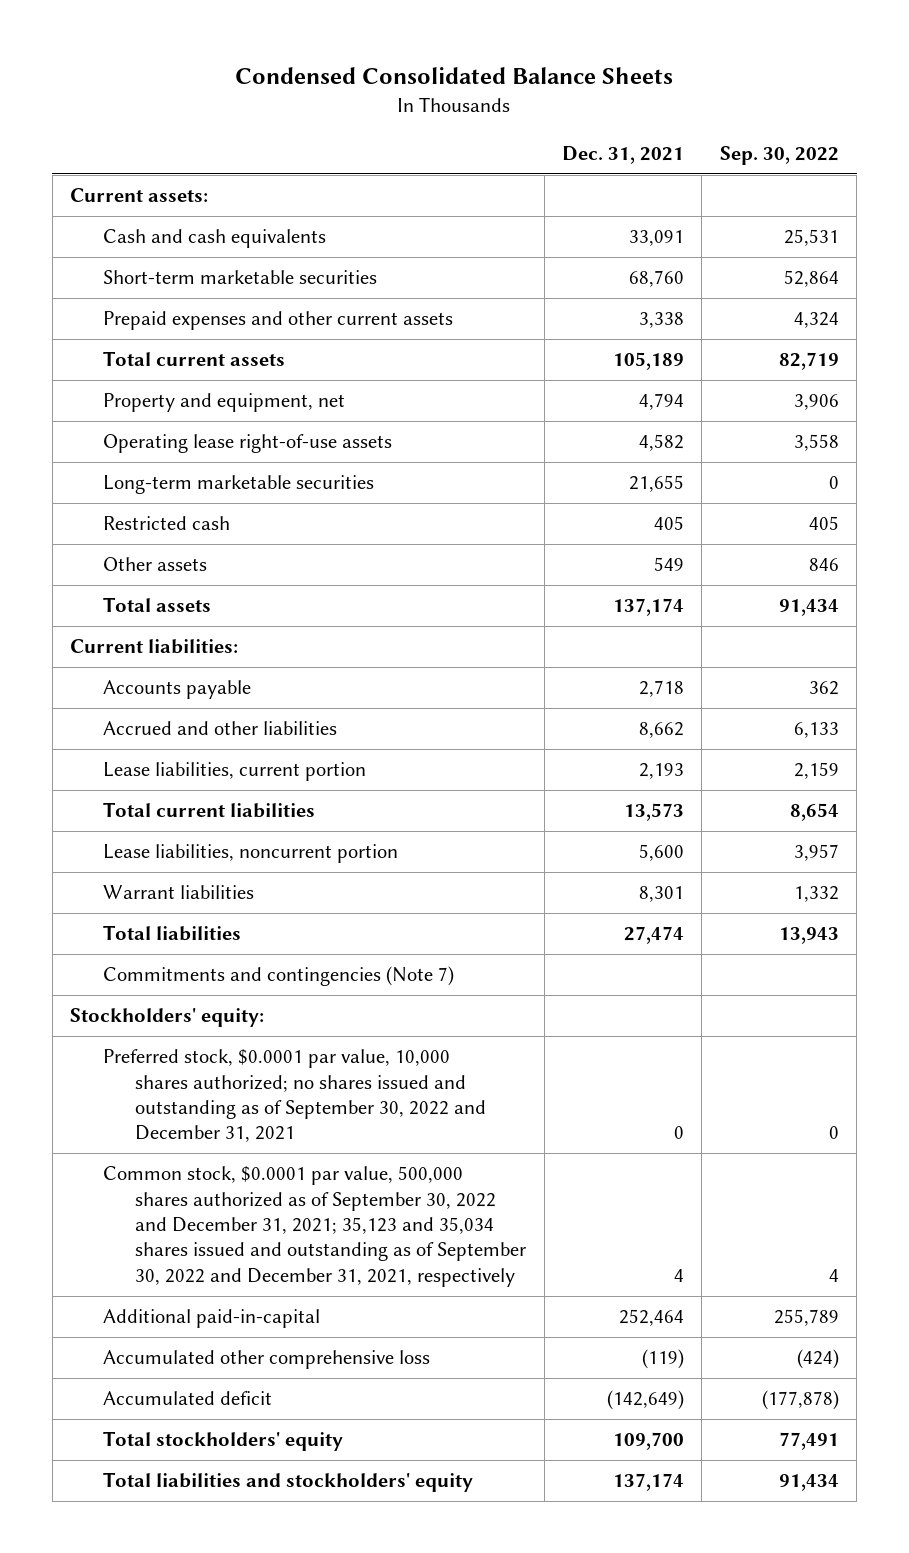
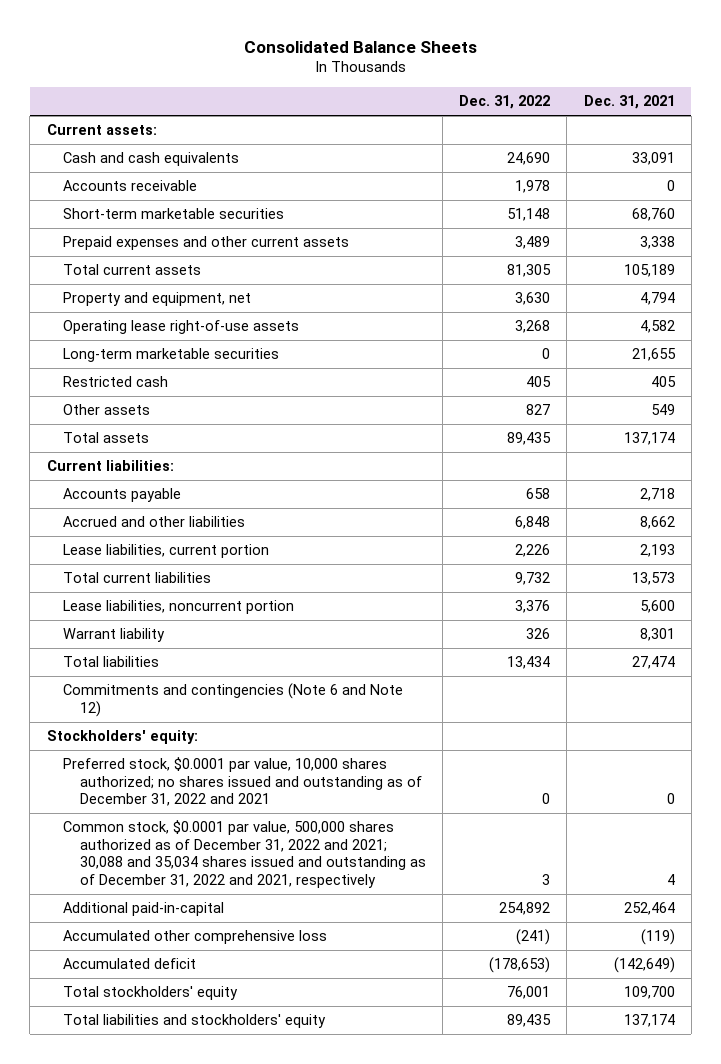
- Condensed Consolidated Balance Sheets
+ Consolidated Balance Sheets
- | Dec. 31, 2021 | Sep. 30, 2022
+ | Dec. 31, 2022 | Dec. 31, 2021
+ Accounts receivable | 1,978 | 0
- Warrant liabilities | 8,301 | 1,332
+ Warrant liability | 326 | 8,301
- Commitments and contingencies (Note 7)
+ Commitments and contingencies (Note 6 and Note 12)
- Preferred stock, $0.0001 par value, 10,000 shares authorized; no shares issued and outstanding as of September 30, 2022 and December 31, 2021 | 0 | 0
- Common stock, $0.0001 par value, 500,000 shares authorized as of September 30, 2022 and December 31, 2021; 35,123 and 35,034 shares issued and outstanding as of September 30, 2022 and December 31, 2021, respectively | 4 | 4
+ Preferred stock, $0.0001 par value, 10,000 shares authorized; no shares issued and outstanding as of December 31, 2022 and 2021 | 0 | 0
+ Common stock, $0.0001 par value, 500,000 shares authorized as of December 31, 2022 and 2021; 30,088 and 35,034 shares issued and outstanding as of December 31, 2022 and 2021, respectively | 3 | 4

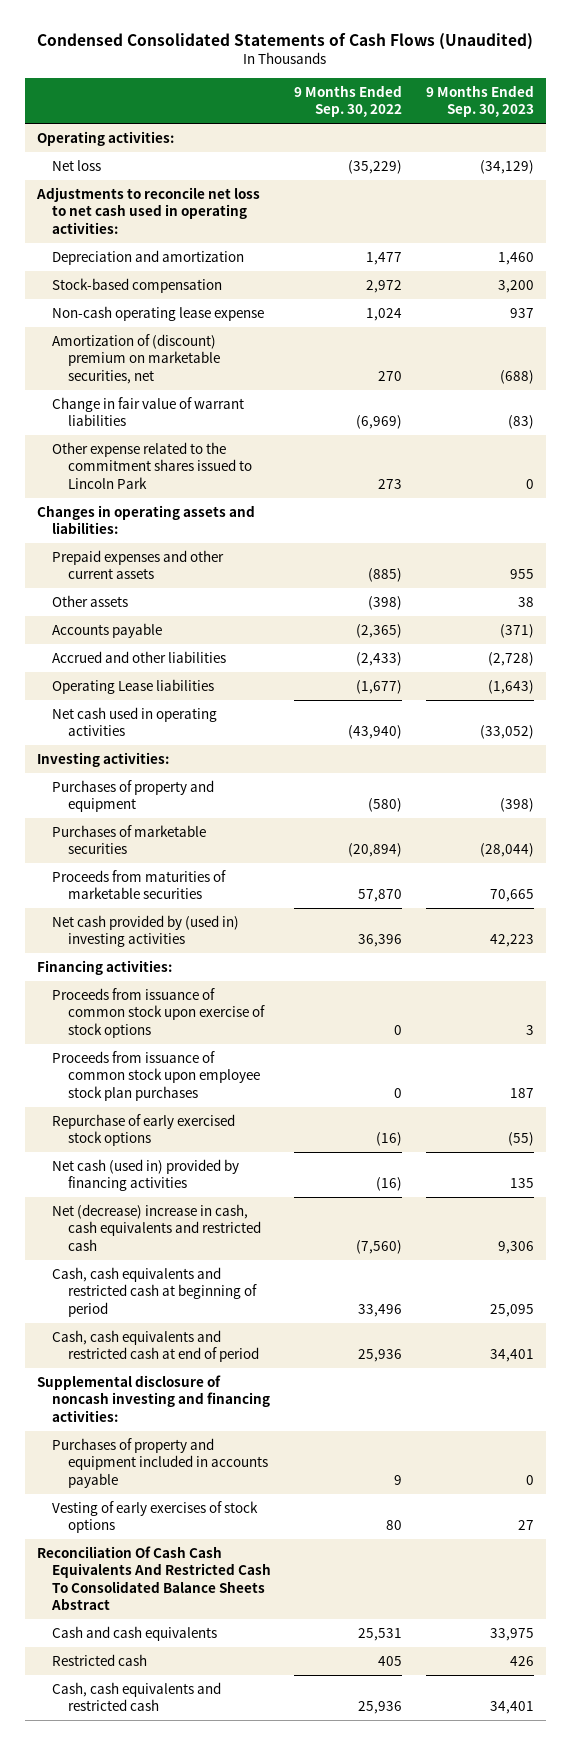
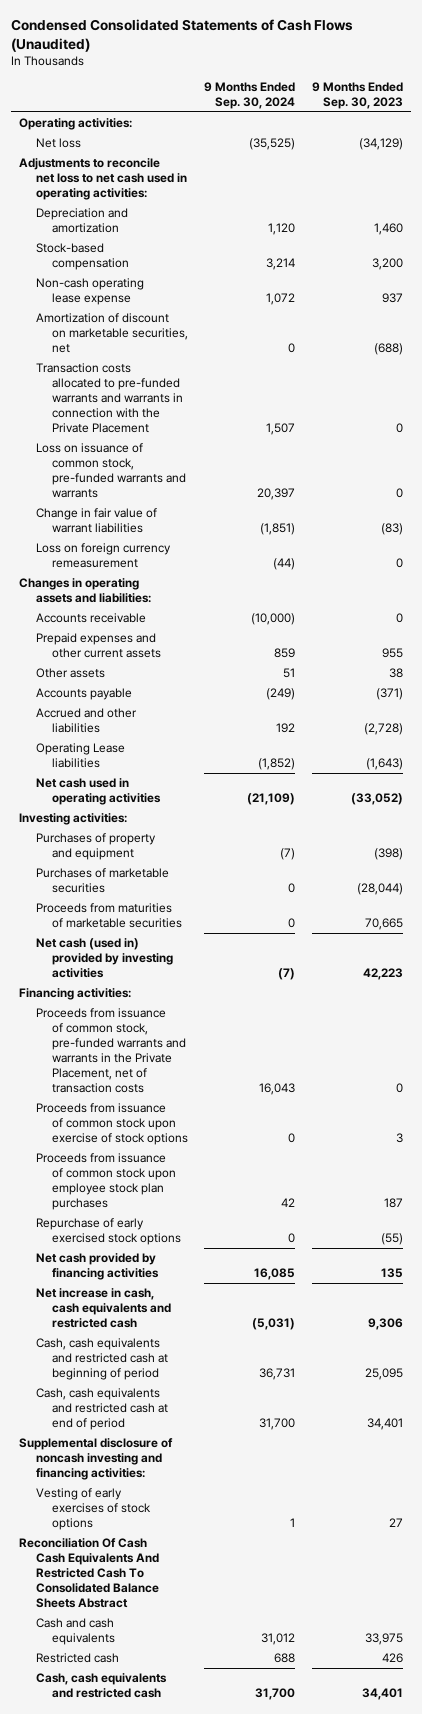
- | 9 Months Ended Sep. 30, 2022 | 9 Months Ended Sep. 30, 2023
+ | 9 Months Ended Sep. 30, 2024 | 9 Months Ended Sep. 30, 2023
- Amortization of (discount) premium on marketable securities, net | 270 | (688)
+ Amortization of discount on marketable securities, net | 0 | (688)
+ Transaction costs allocated to pre-funded warrants and warrants in connection with the Private Placement | 1,507 | 0
+ Loss on issuance of common stock, pre-funded warrants and warrants | 20,397 | 0
- Other expense related to the commitment shares issued to Lincoln Park | 273 | 0
+ Loss on foreign currency remeasurement | (44) | 0
+ Accounts receivable | (10,000) | 0
- Net cash provided by (used in) investing activities | 36,396 | 42,223
+ Net cash (used in) provided by investing activities | (7) | 42,223
+ Proceeds from issuance of common stock, pre-funded warrants and warrants in the Private Placement, net of transaction costs | 16,043 | 0
- Net cash (used in) provided by financing activities | (16) | 135
- Net (decrease) increase in cash, cash equivalents and restricted cash | (7,560) | 9,306
+ Net cash provided by financing activities | 16,085 | 135
+ Net increase in cash, cash equivalents and restricted cash | (5,031) | 9,306
- Purchases of property and equipment included in accounts payable | 9 | 0

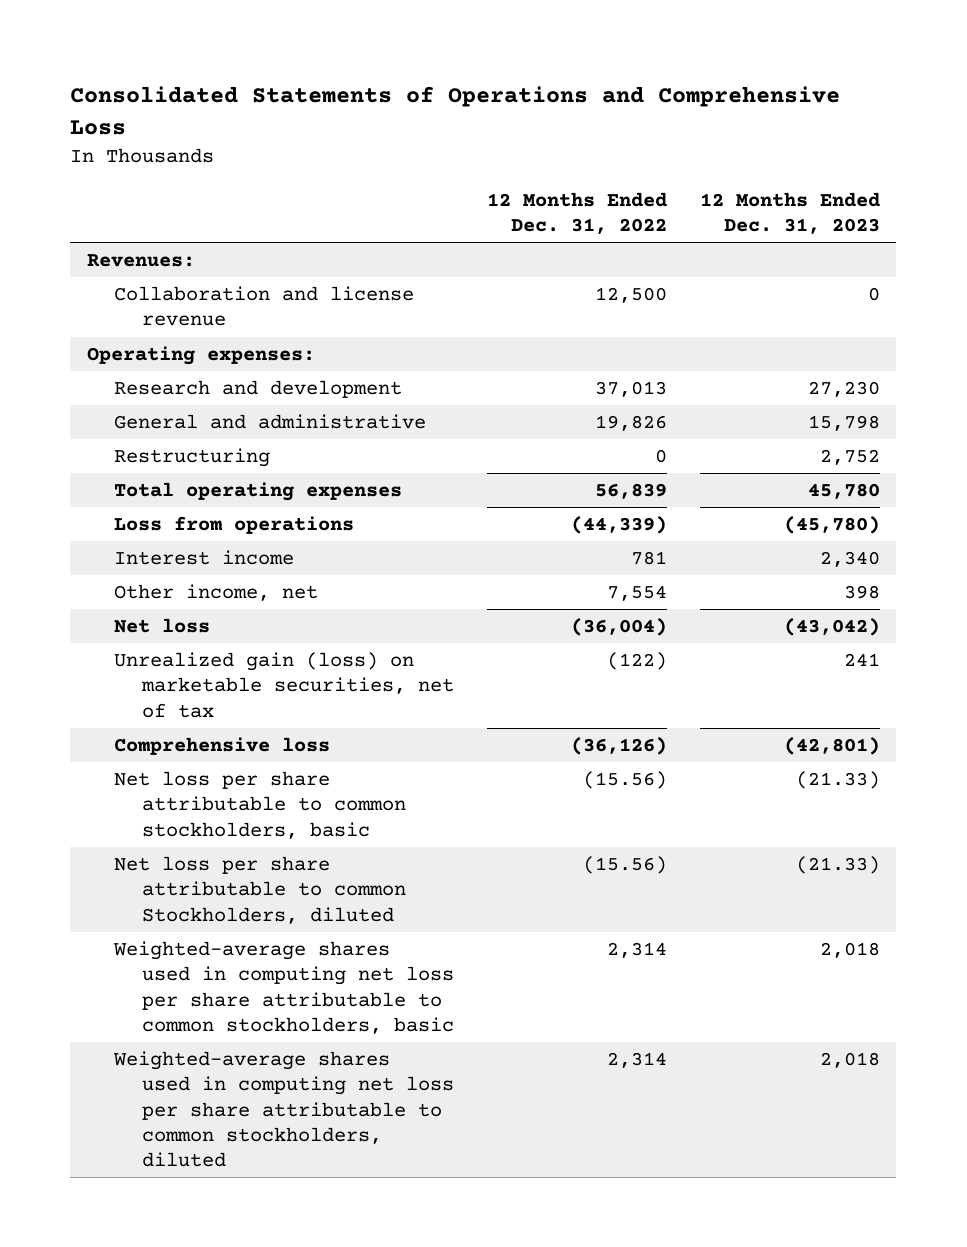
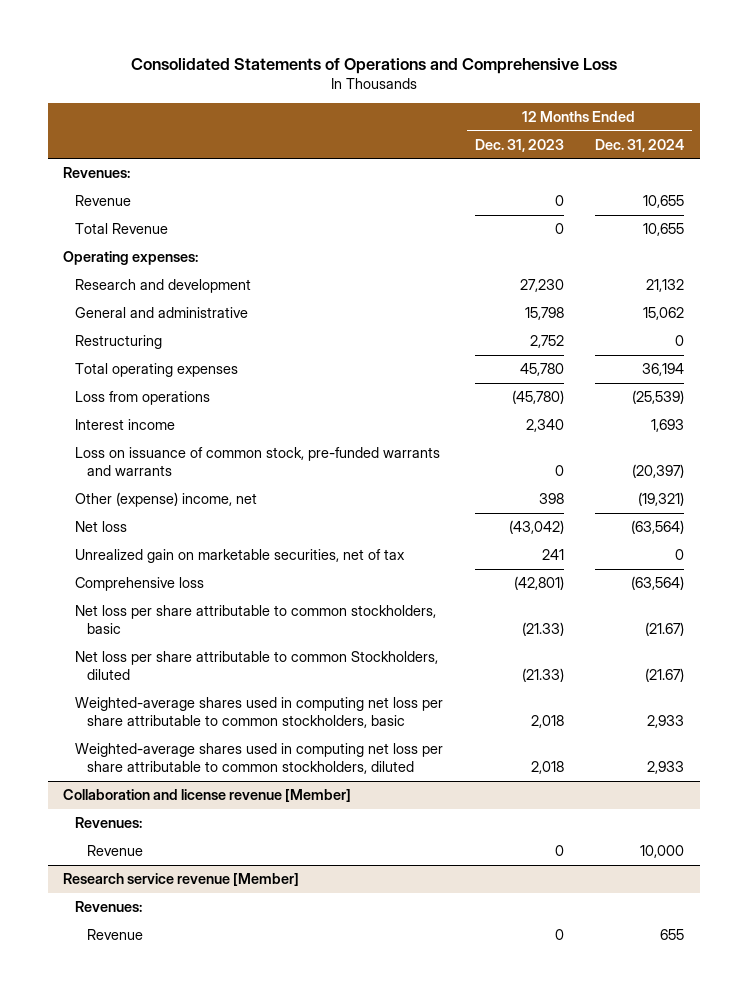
- | 12 Months Ended Dec. 31, 2022 | 12 Months Ended Dec. 31, 2023
+ | 12 Months Ended Dec. 31, 2023 | 12 Months Ended Dec. 31, 2024
- Collaboration and license revenue | 12,500 | 0
+ Revenue | 0 | 10,655
+ Total Revenue | 0 | 10,655
- Other income, net | 7,554 | 398
+ Loss on issuance of common stock, pre-funded warrants and warrants | 0 | (20,397)
+ Other (expense) income, net | 398 | (19,321)
- Unrealized gain (loss) on marketable securities, net of tax | (122) | 241
+ Unrealized gain on marketable securities, net of tax | 241 | 0
+ Collaboration and license revenue [Member]
+ Revenues:
+ Revenue | 0 | 10,000
+ Research service revenue [Member]
+ Revenues:
+ Revenue | 0 | 655

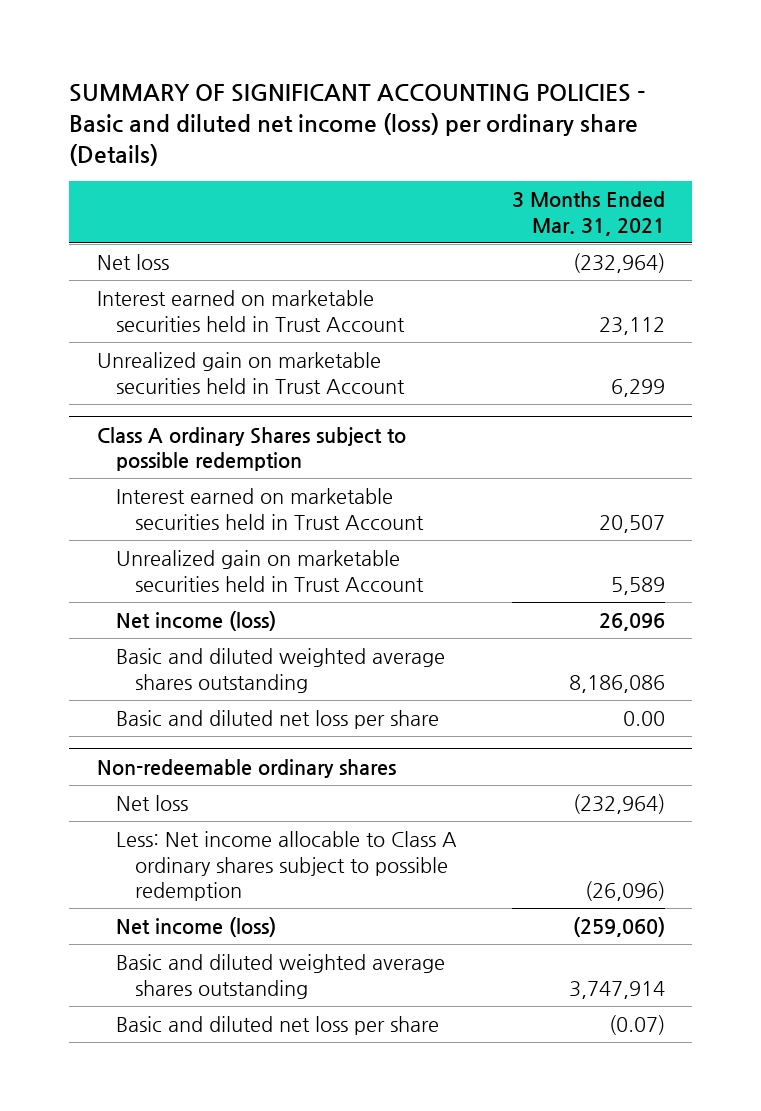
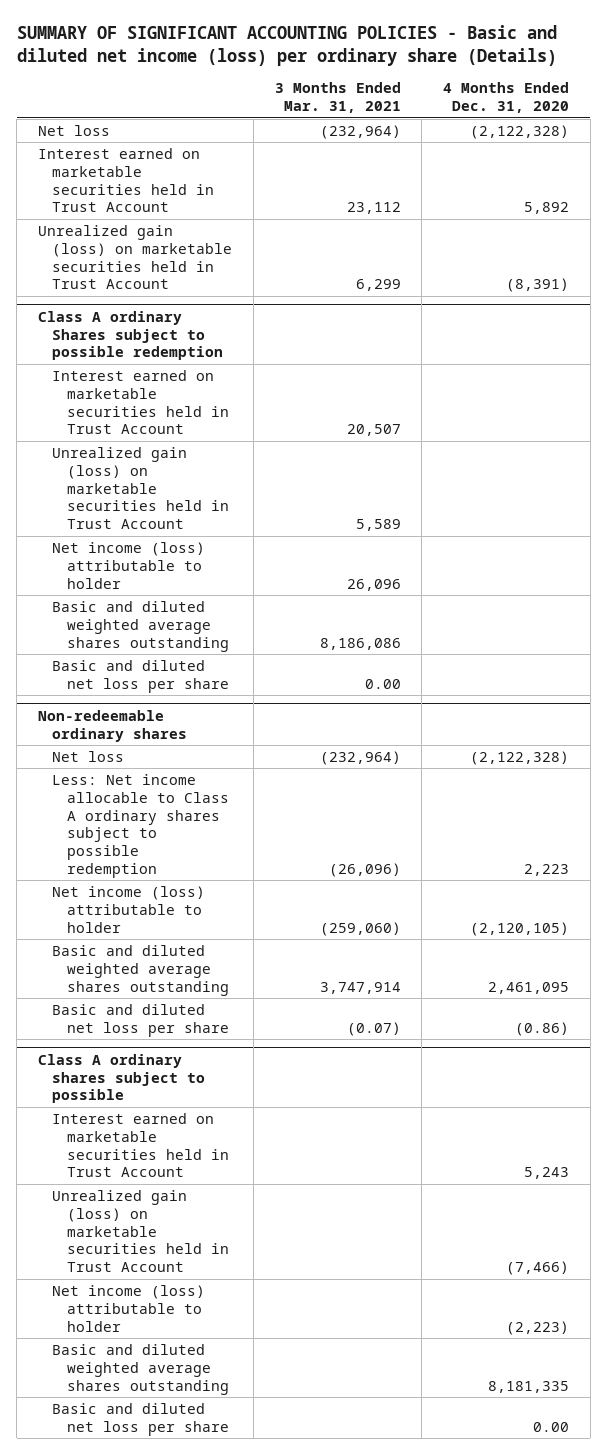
- | 3 Months Ended Mar. 31, 2021
+ | 3 Months Ended Mar. 31, 2021 | 4 Months Ended Dec. 31, 2020
- Unrealized gain on marketable securities held in Trust Account | 6,299
+ Unrealized gain (loss) on marketable securities held in Trust Account | 6,299 | (8,391)
@ Class A ordinary Shares subject to possible redemption
- Unrealized gain on marketable securities held in Trust Account | 5,589
- Net income (loss) | 26,096
+ Unrealized gain (loss) on marketable securities held in Trust Account | 5,589 |
+ Net income (loss) attributable to holder | 26,096 |
@ Non-redeemable ordinary shares
- Net income (loss) | (259,060)
+ Net income (loss) attributable to holder | (259,060) | (2,120,105)
+ Class A ordinary shares subject to possible
+ Interest earned on marketable securities held in Trust Account | | 5,243
+ Unrealized gain (loss) on marketable securities held in Trust Account | | (7,466)
+ Net income (loss) attributable to holder | | (2,223)
+ Basic and diluted weighted average shares outstanding | | 8,181,335
+ Basic and diluted net loss per share | | 0.00

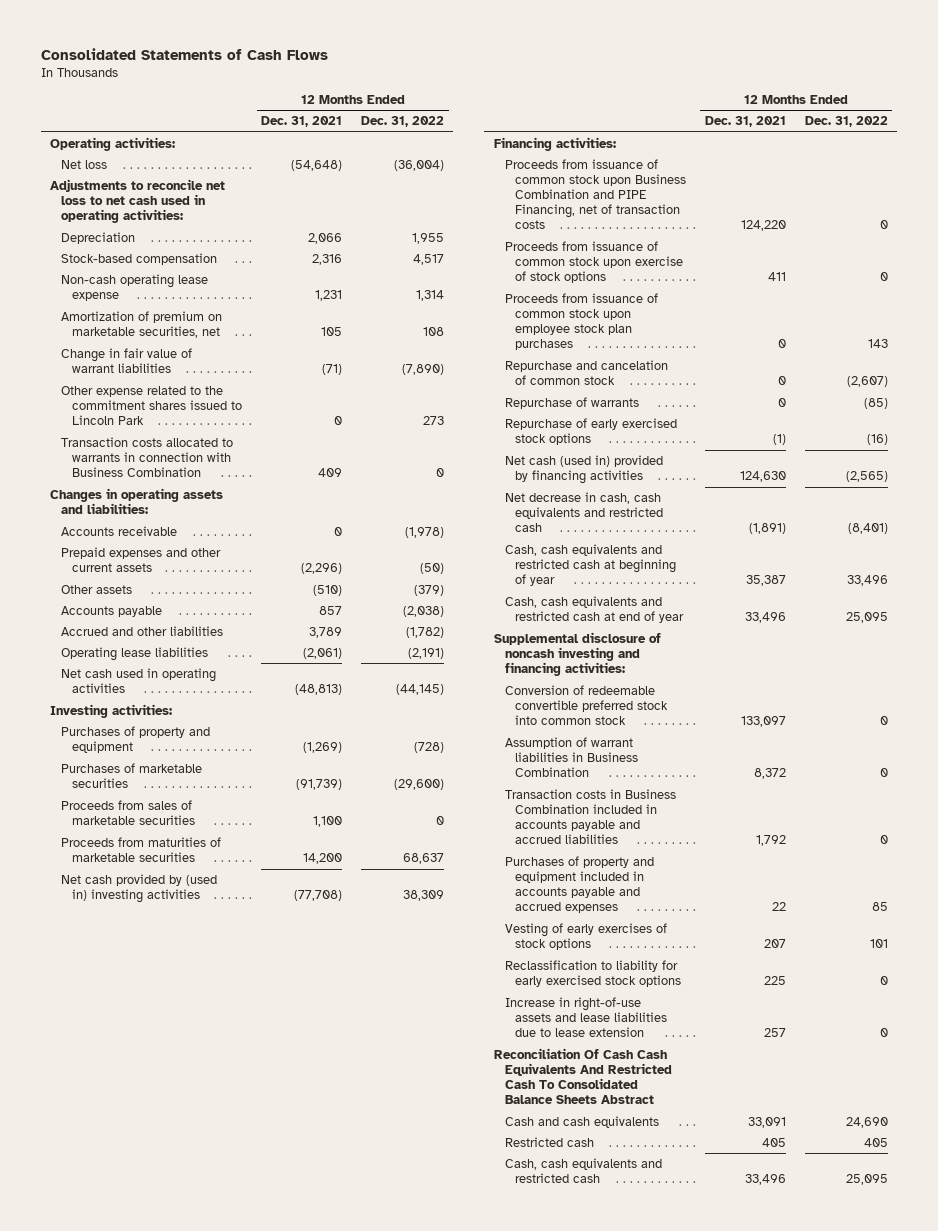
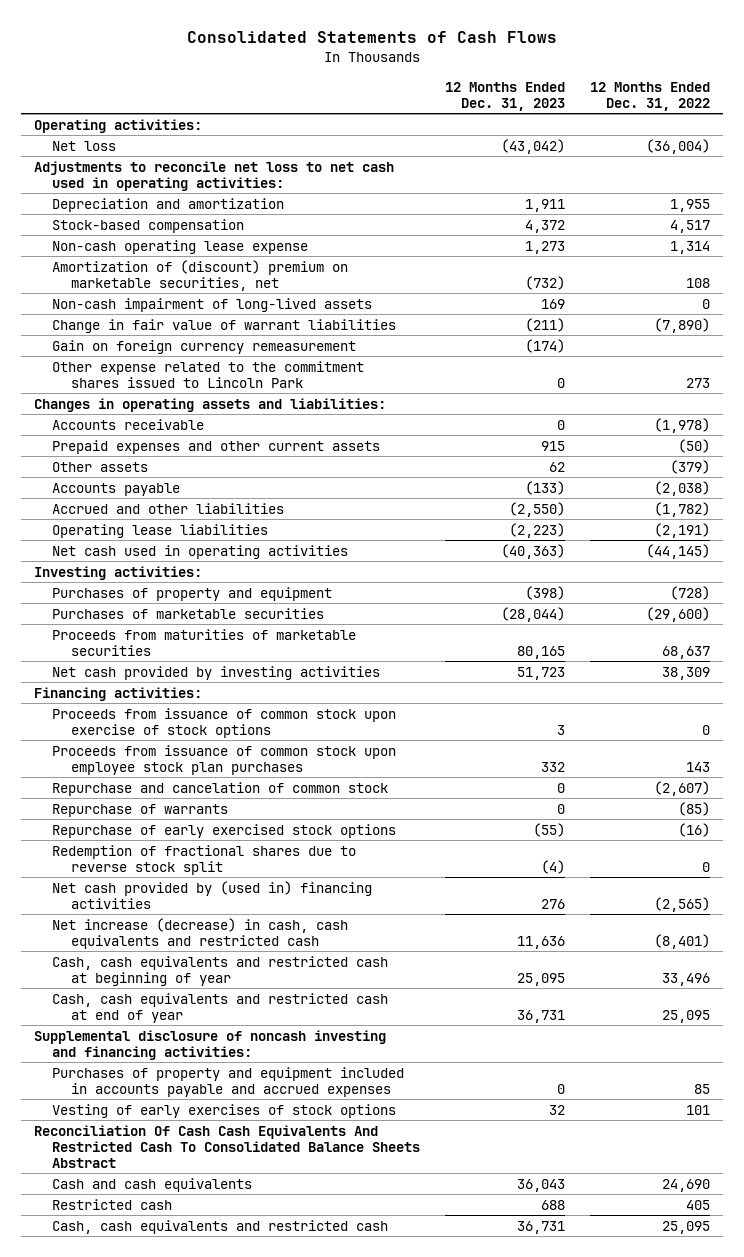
- | 12 Months Ended Dec. 31, 2021 | 12 Months Ended Dec. 31, 2022
+ | 12 Months Ended Dec. 31, 2023 | 12 Months Ended Dec. 31, 2022
- Depreciation | 2,066 | 1,955
+ Depreciation and amortization | 1,911 | 1,955
- Amortization of premium on marketable securities, net | 105 | 108
+ Amortization of (discount) premium on marketable securities, net | (732) | 108
+ Non-cash impairment of long-lived assets | 169 | 0
+ Gain on foreign currency remeasurement | (174) |
- Transaction costs allocated to warrants in connection with Business Combination | 409 | 0
- Proceeds from sales of marketable securities | 1,100 | 0
- Net cash provided by (used in) investing activities | (77,708) | 38,309
+ Net cash provided by investing activities | 51,723 | 38,309
- Proceeds from issuance of common stock upon Business Combination and PIPE Financing, net of transaction costs | 124,220 | 0
- Net cash (used in) provided by financing activities | 124,630 | (2,565)
- Net decrease in cash, cash equivalents and restricted cash | (1,891) | (8,401)
+ Redemption of fractional shares due to reverse stock split | (4) | 0
+ Net cash provided by (used in) financing activities | 276 | (2,565)
+ Net increase (decrease) in cash, cash equivalents and restricted cash | 11,636 | (8,401)
- Conversion of redeemable convertible preferred stock into common stock | 133,097 | 0
- Assumption of warrant liabilities in Business Combination | 8,372 | 0
- Transaction costs in Business Combination included in accounts payable and accrued liabilities | 1,792 | 0
- Reclassification to liability for early exercised stock options | 225 | 0
- Increase in right-of-use assets and lease liabilities due to lease extension | 257 | 0

